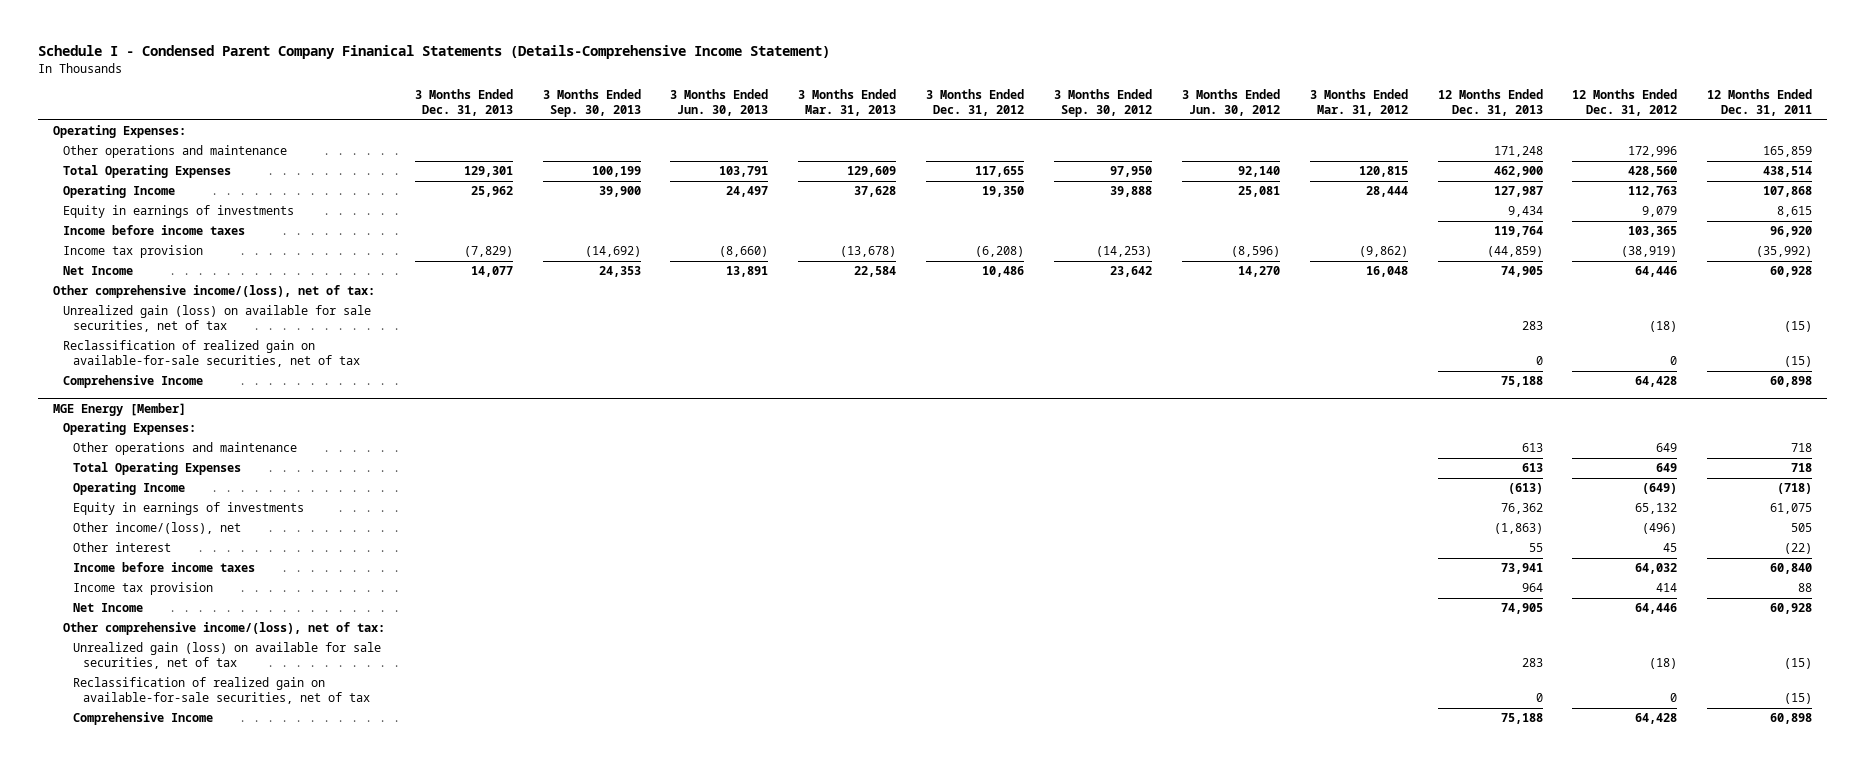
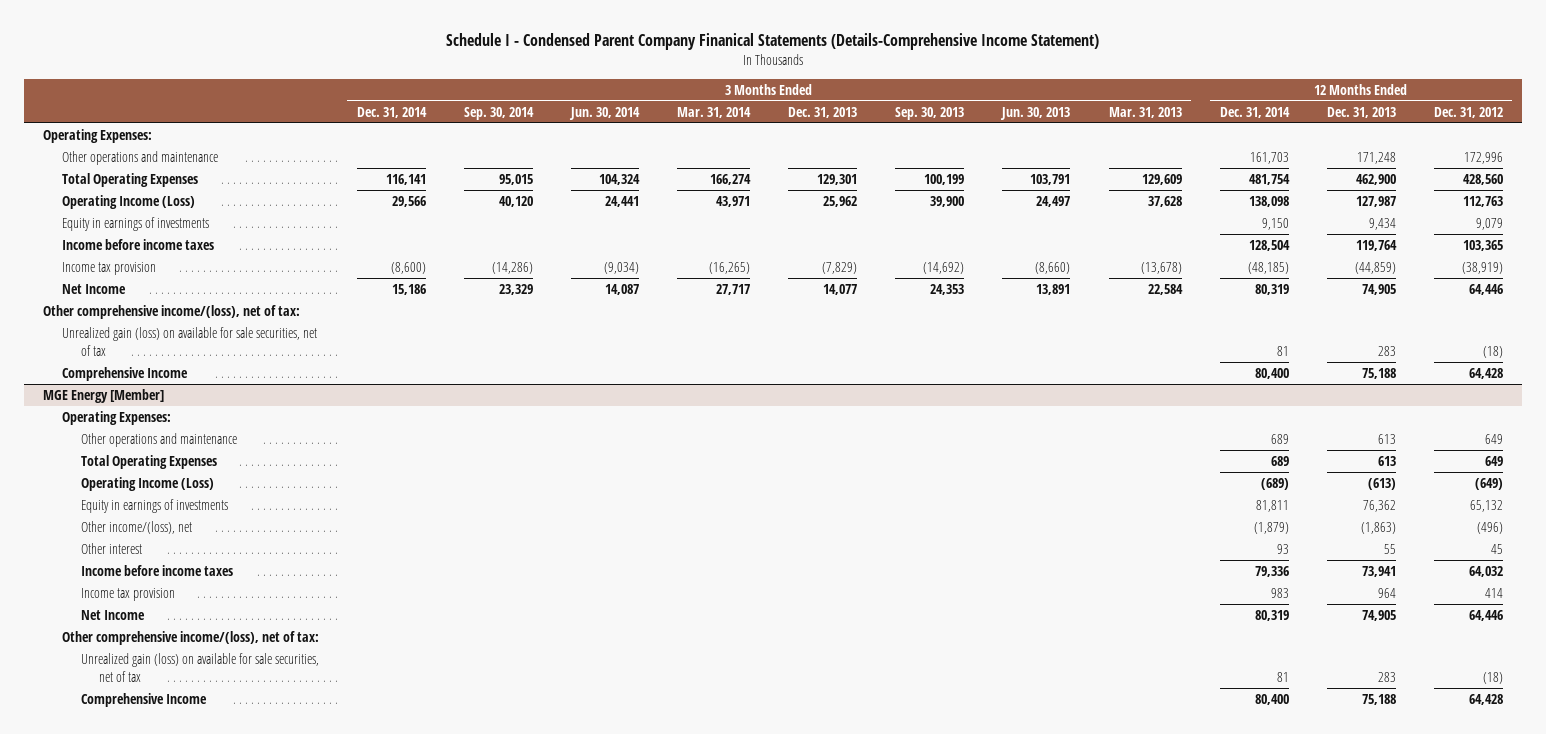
- | 3 Months Ended Dec. 31, 2013 | 3 Months Ended Sep. 30, 2013 | 3 Months Ended Jun. 30, 2013 | 3 Months Ended Mar. 31, 2013 | 3 Months Ended Dec. 31, 2012 | 3 Months Ended Sep. 30, 2012 | 3 Months Ended Jun. 30, 2012 | 3 Months Ended Mar. 31, 2012 | 12 Months Ended Dec. 31, 2013 | 12 Months Ended Dec. 31, 2012 | 12 Months Ended Dec. 31, 2011
+ | 3 Months Ended Dec. 31, 2014 | 3 Months Ended Sep. 30, 2014 | 3 Months Ended Jun. 30, 2014 | 3 Months Ended Mar. 31, 2014 | 3 Months Ended Dec. 31, 2013 | 3 Months Ended Sep. 30, 2013 | 3 Months Ended Jun. 30, 2013 | 3 Months Ended Mar. 31, 2013 | 12 Months Ended Dec. 31, 2014 | 12 Months Ended Dec. 31, 2013 | 12 Months Ended Dec. 31, 2012
- Operating Income | 25,962 | 39,900 | 24,497 | 37,628 | 19,350 | 39,888 | 25,081 | 28,444 | 127,987 | 112,763 | 107,868
+ Operating Income (Loss) | 29,566 | 40,120 | 24,441 | 43,971 | 25,962 | 39,900 | 24,497 | 37,628 | 138,098 | 127,987 | 112,763
- Reclassification of realized gain on available-for-sale securities, net of tax | | | | | | | | | 0 | 0 | (15)
@ MGE Energy [Member]
- Operating Income | | | | | | | | | (613) | (649) | (718)
+ Operating Income (Loss) | | | | | | | | | (689) | (613) | (649)
- Reclassification of realized gain on available-for-sale securities, net of tax | | | | | | | | | 0 | 0 | (15)

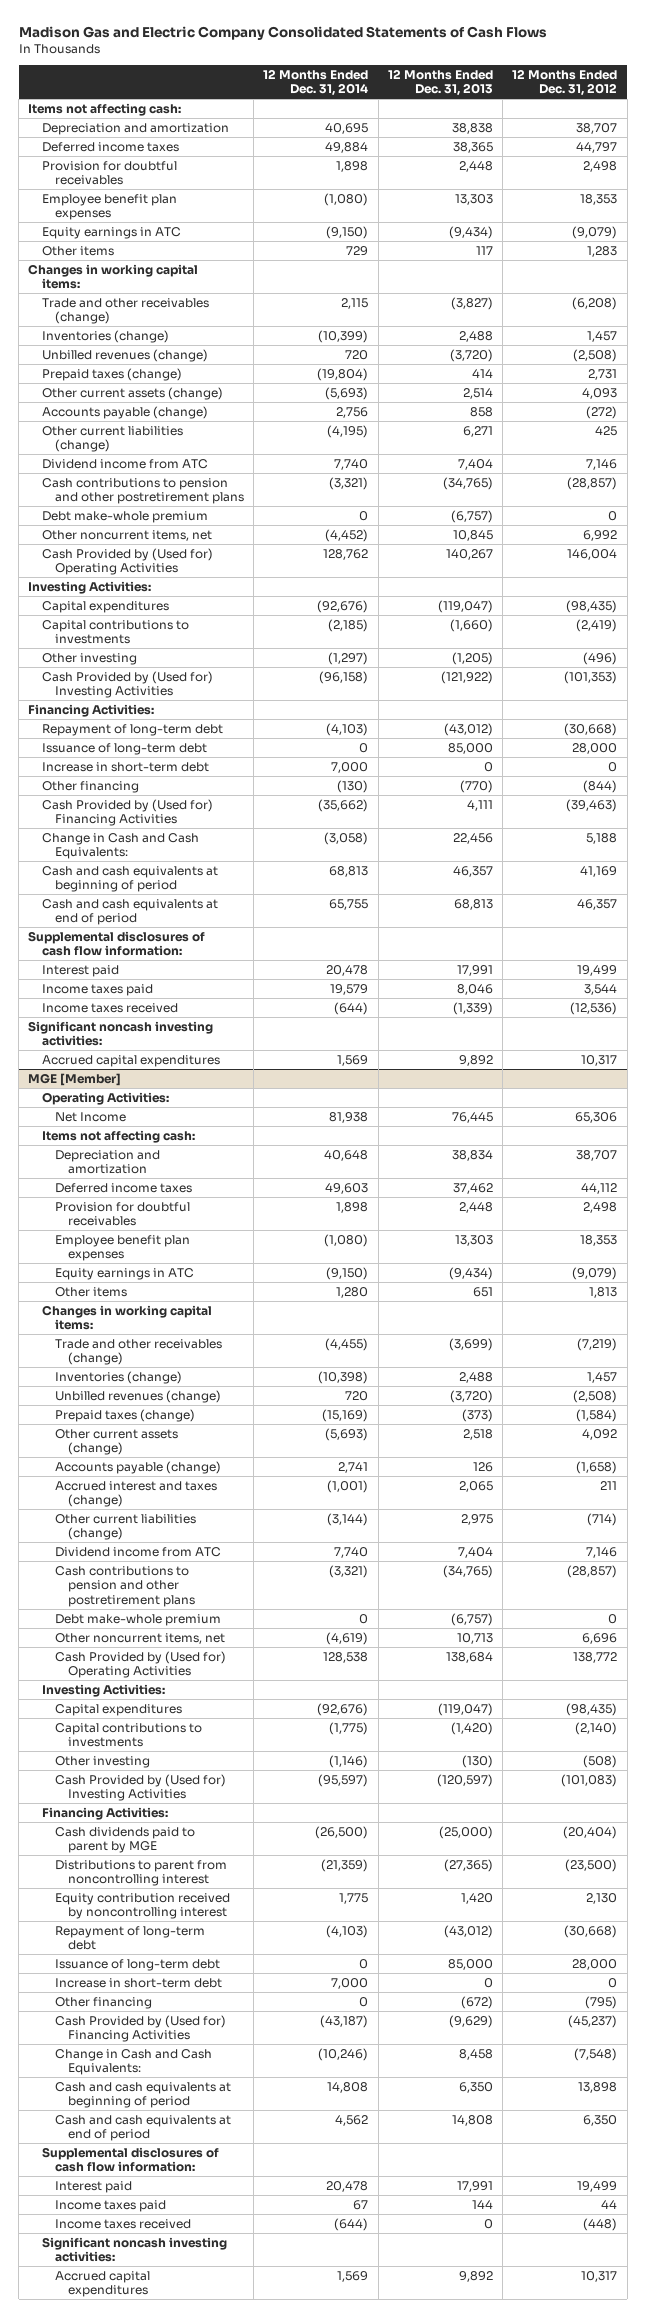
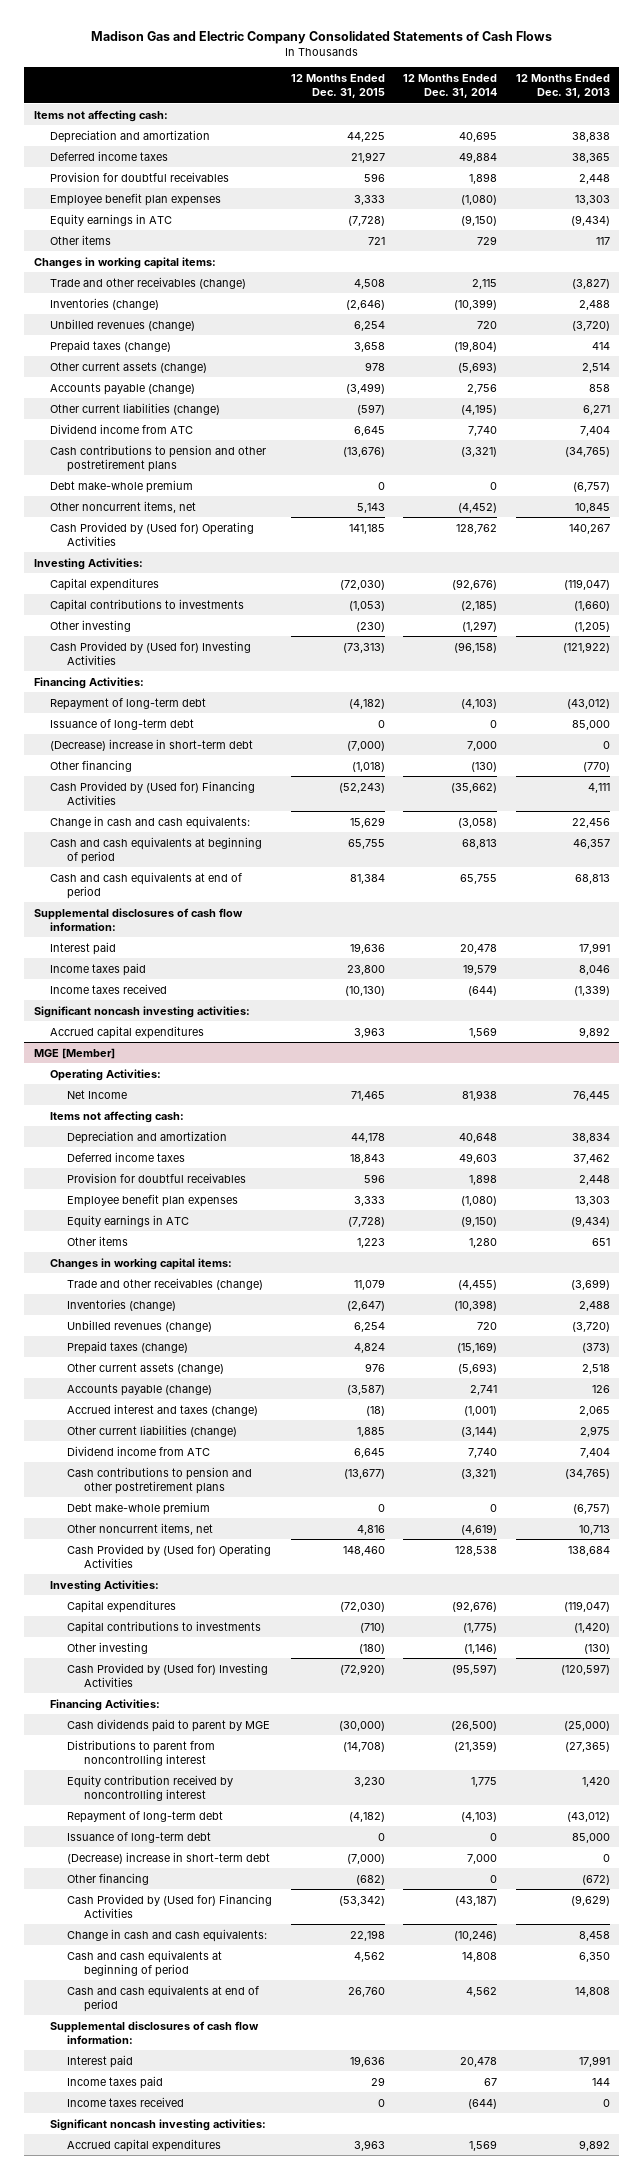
- | 12 Months Ended Dec. 31, 2014 | 12 Months Ended Dec. 31, 2013 | 12 Months Ended Dec. 31, 2012
+ | 12 Months Ended Dec. 31, 2015 | 12 Months Ended Dec. 31, 2014 | 12 Months Ended Dec. 31, 2013
- Increase in short-term debt | 7,000 | 0 | 0
+ (Decrease) increase in short-term debt | (7,000) | 7,000 | 0
- Change in Cash and Cash Equivalents: | (3,058) | 22,456 | 5,188
+ Change in cash and cash equivalents: | 15,629 | (3,058) | 22,456
@ MGE [Member]
- Increase in short-term debt | 7,000 | 0 | 0
+ (Decrease) increase in short-term debt | (7,000) | 7,000 | 0
- Change in Cash and Cash Equivalents: | (10,246) | 8,458 | (7,548)
+ Change in cash and cash equivalents: | 22,198 | (10,246) | 8,458

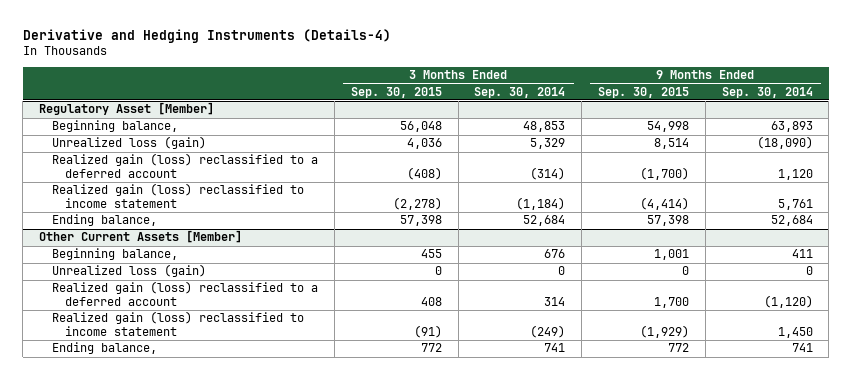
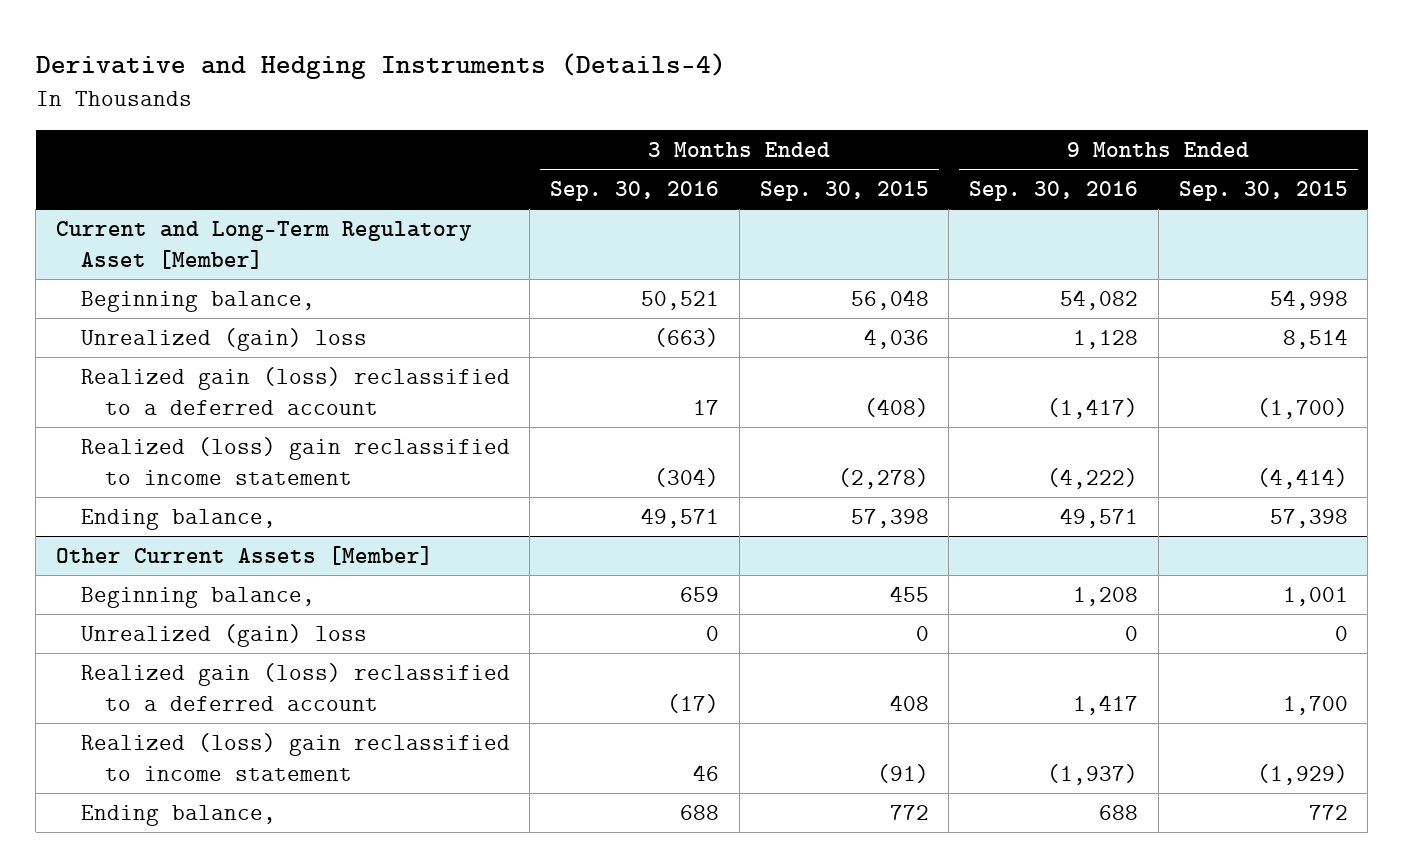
- | 3 Months Ended Sep. 30, 2015 | 3 Months Ended Sep. 30, 2014 | 9 Months Ended Sep. 30, 2015 | 9 Months Ended Sep. 30, 2014
+ | 3 Months Ended Sep. 30, 2016 | 3 Months Ended Sep. 30, 2015 | 9 Months Ended Sep. 30, 2016 | 9 Months Ended Sep. 30, 2015
- Regulatory Asset [Member]
+ Current and Long-Term Regulatory Asset [Member]
- Unrealized loss (gain) | 4,036 | 5,329 | 8,514 | (18,090)
+ Unrealized (gain) loss | (663) | 4,036 | 1,128 | 8,514
- Realized gain (loss) reclassified to income statement | (2,278) | (1,184) | (4,414) | 5,761
+ Realized (loss) gain reclassified to income statement | (304) | (2,278) | (4,222) | (4,414)
@ Other Current Assets [Member]
- Unrealized loss (gain) | 0 | 0 | 0 | 0
+ Unrealized (gain) loss | 0 | 0 | 0 | 0
- Realized gain (loss) reclassified to income statement | (91) | (249) | (1,929) | 1,450
+ Realized (loss) gain reclassified to income statement | 46 | (91) | (1,937) | (1,929)

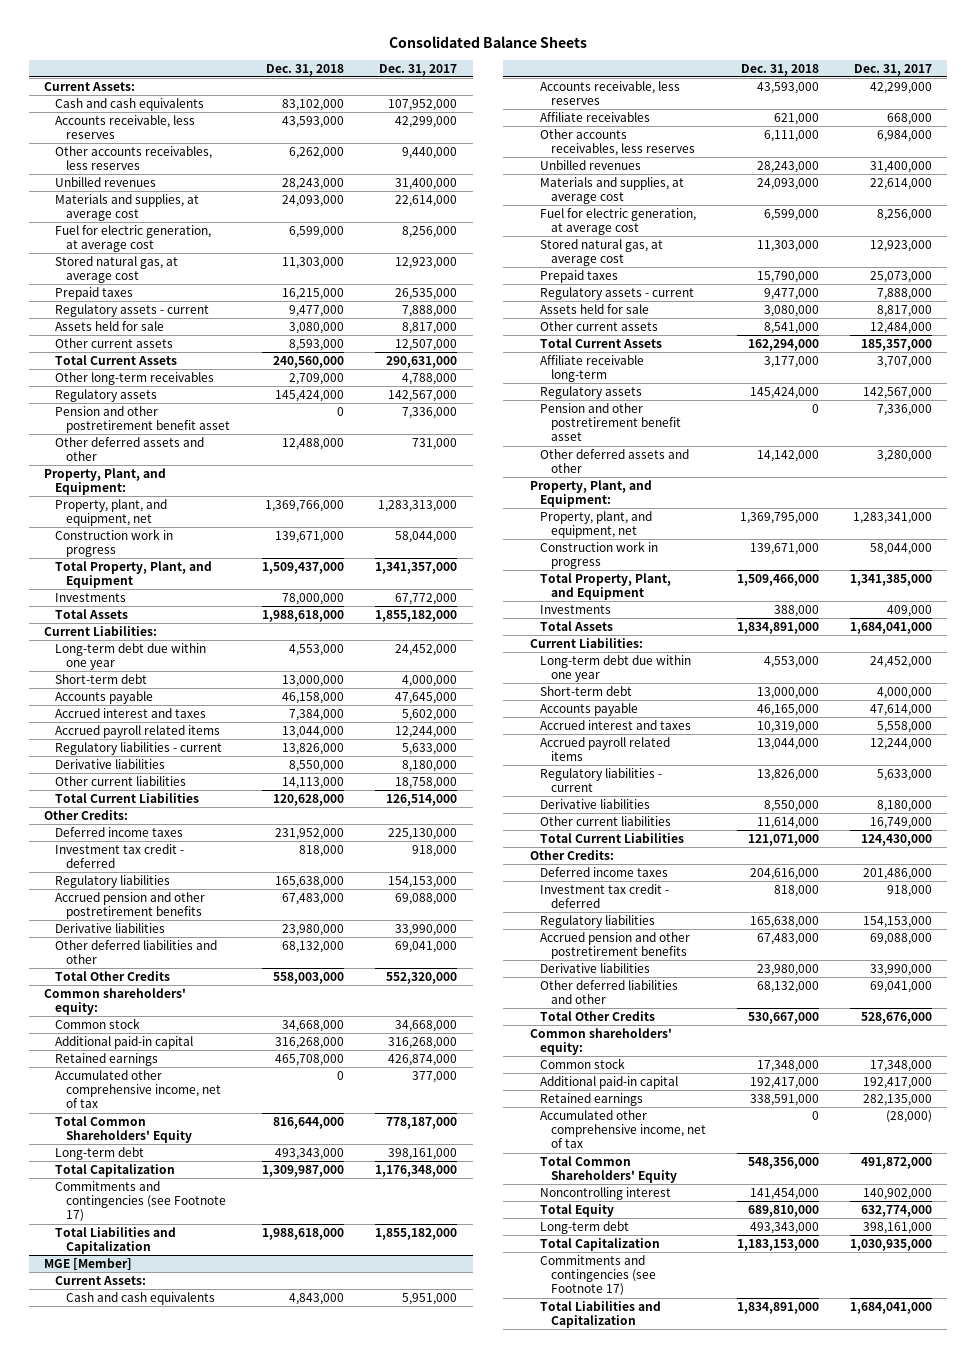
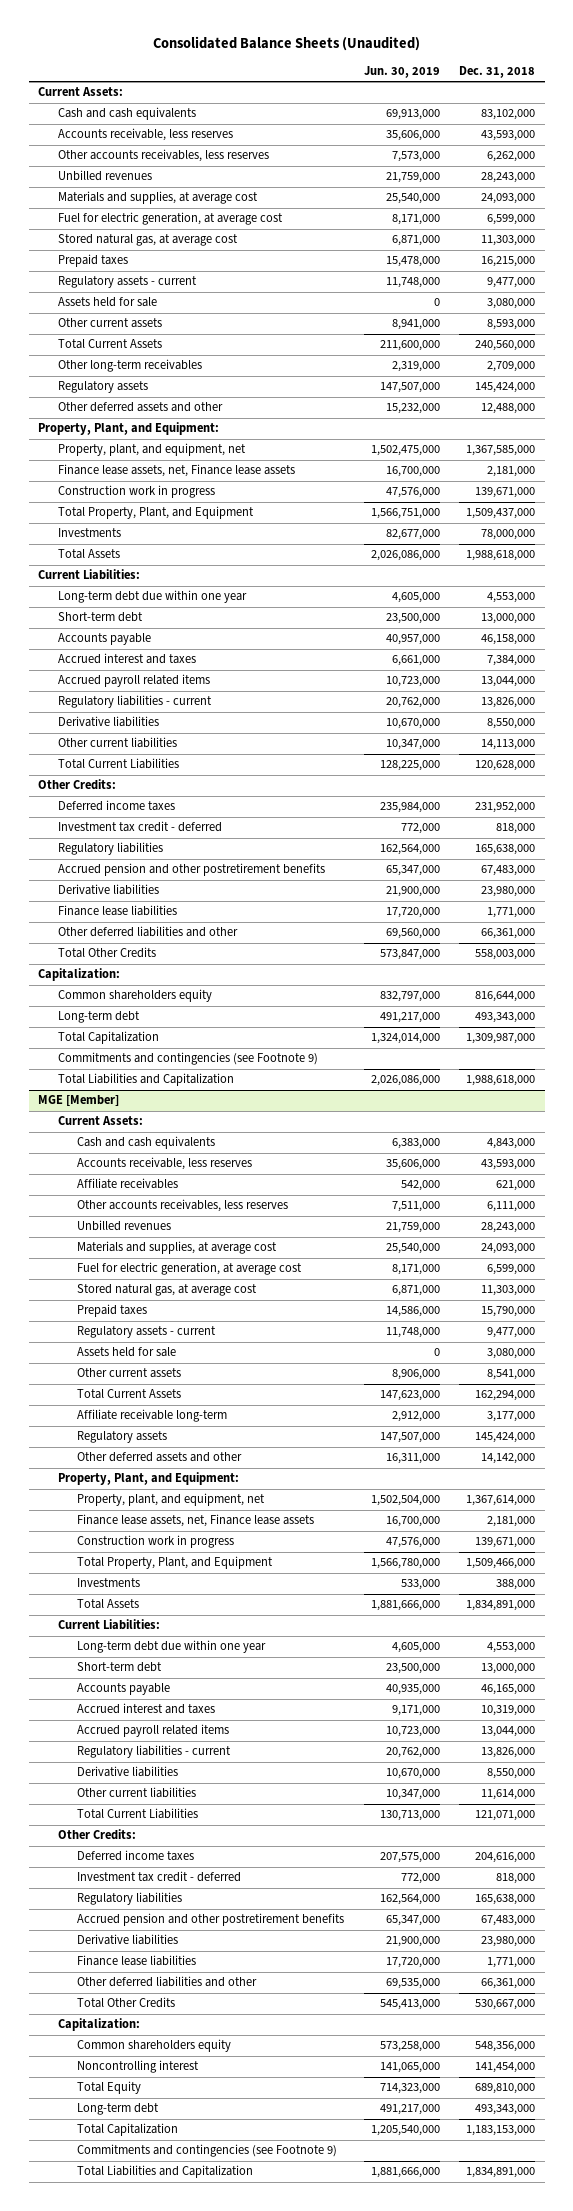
- Consolidated Balance Sheets
+ Consolidated Balance Sheets (Unaudited)
- | Dec. 31, 2018 | Dec. 31, 2017
+ | Jun. 30, 2019 | Dec. 31, 2018
- Pension and other postretirement benefit asset | 0 | 7,336,000
- Property, plant, and equipment, net | 1,369,766,000 | 1,283,313,000
+ Property, plant, and equipment, net | 1,502,475,000 | 1,367,585,000
+ Finance lease assets, net, Finance lease assets | 16,700,000 | 2,181,000
- Other deferred liabilities and other | 68,132,000 | 69,041,000
+ Finance lease liabilities | 17,720,000 | 1,771,000
+ Other deferred liabilities and other | 69,560,000 | 66,361,000
- Common shareholders' equity:
- Common stock | 34,668,000 | 34,668,000
- Additional paid-in capital | 316,268,000 | 316,268,000
- Retained earnings | 465,708,000 | 426,874,000
- Accumulated other comprehensive income, net of tax | 0 | 377,000
- Total Common Shareholders' Equity | 816,644,000 | 778,187,000
+ Capitalization:
+ Common shareholders equity | 832,797,000 | 816,644,000
- Commitments and contingencies (see Footnote 17)
+ Commitments and contingencies (see Footnote 9)
@ MGE [Member]
- Pension and other postretirement benefit asset | 0 | 7,336,000
- Property, plant, and equipment, net | 1,369,795,000 | 1,283,341,000
+ Property, plant, and equipment, net | 1,502,504,000 | 1,367,614,000
+ Finance lease assets, net, Finance lease assets | 16,700,000 | 2,181,000
- Other deferred liabilities and other | 68,132,000 | 69,041,000
+ Finance lease liabilities | 17,720,000 | 1,771,000
+ Other deferred liabilities and other | 69,535,000 | 66,361,000
- Common shareholders' equity:
- Common stock | 17,348,000 | 17,348,000
- Additional paid-in capital | 192,417,000 | 192,417,000
- Retained earnings | 338,591,000 | 282,135,000
- Accumulated other comprehensive income, net of tax | 0 | (28,000)
- Total Common Shareholders' Equity | 548,356,000 | 491,872,000
+ Capitalization:
+ Common shareholders equity | 573,258,000 | 548,356,000
- Commitments and contingencies (see Footnote 17)
+ Commitments and contingencies (see Footnote 9)

